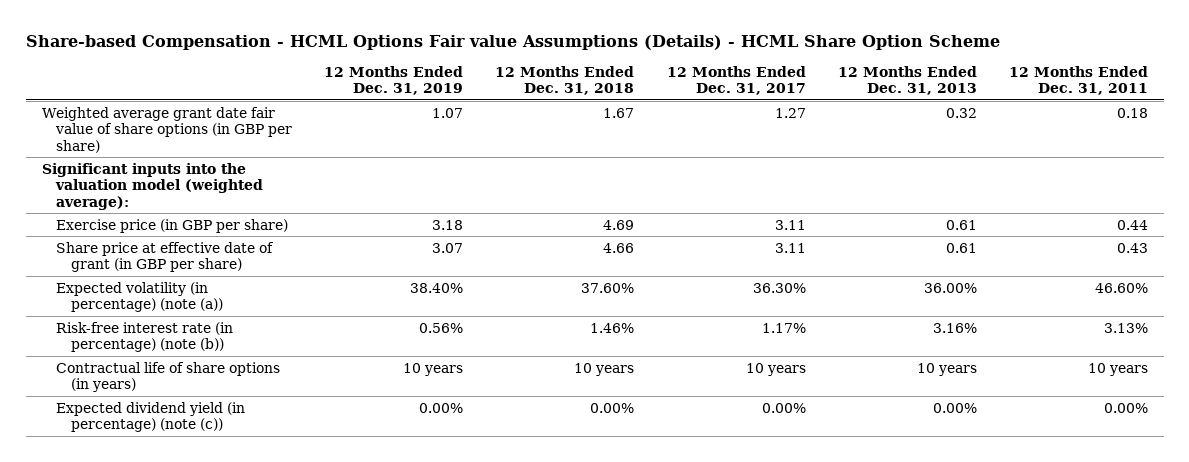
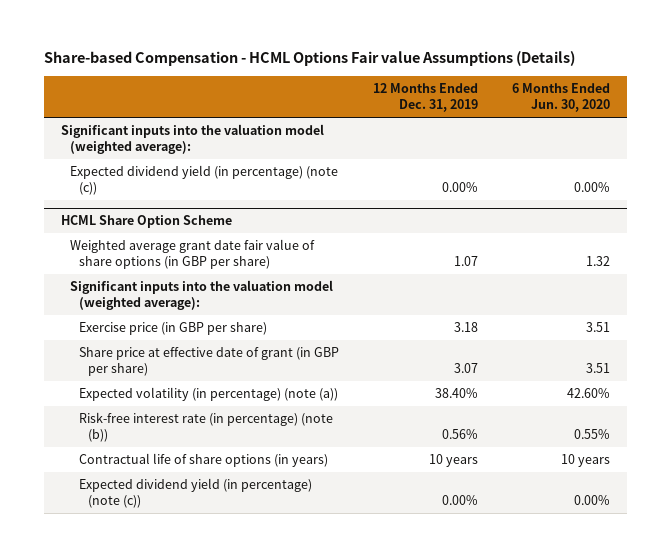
- Share-based Compensation - HCML Options Fair value Assumptions (Details) - HCML Share Option Scheme
+ Share-based Compensation - HCML Options Fair value Assumptions (Details)
- | 12 Months Ended Dec. 31, 2019 | 12 Months Ended Dec. 31, 2018 | 12 Months Ended Dec. 31, 2017 | 12 Months Ended Dec. 31, 2013 | 12 Months Ended Dec. 31, 2011
+ | 12 Months Ended Dec. 31, 2019 | 6 Months Ended Jun. 30, 2020
+ Significant inputs into the valuation model (weighted average):
+ Expected dividend yield (in percentage) (note (c)) | 0.00% | 0.00%
+ HCML Share Option Scheme

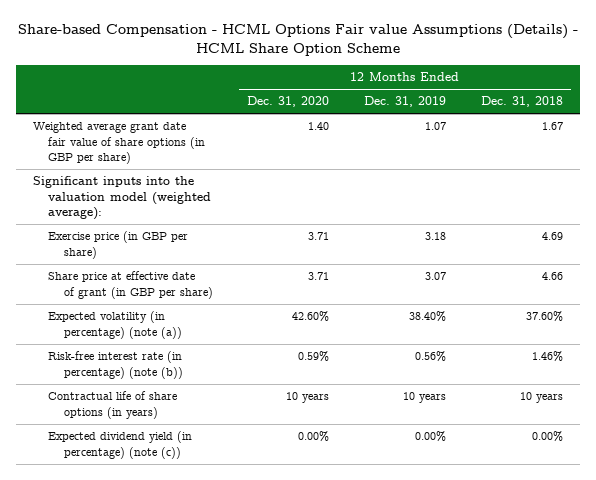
- Share-based Compensation - HCML Options Fair value Assumptions (Details)
+ Share-based Compensation - HCML Options Fair value Assumptions (Details) - HCML Share Option Scheme
- | 12 Months Ended Dec. 31, 2019 | 6 Months Ended Jun. 30, 2020
+ | 12 Months Ended Dec. 31, 2020 | 12 Months Ended Dec. 31, 2019 | 12 Months Ended Dec. 31, 2018
- Significant inputs into the valuation model (weighted average):
- Expected dividend yield (in percentage) (note (c)) | 0.00% | 0.00%
- HCML Share Option Scheme

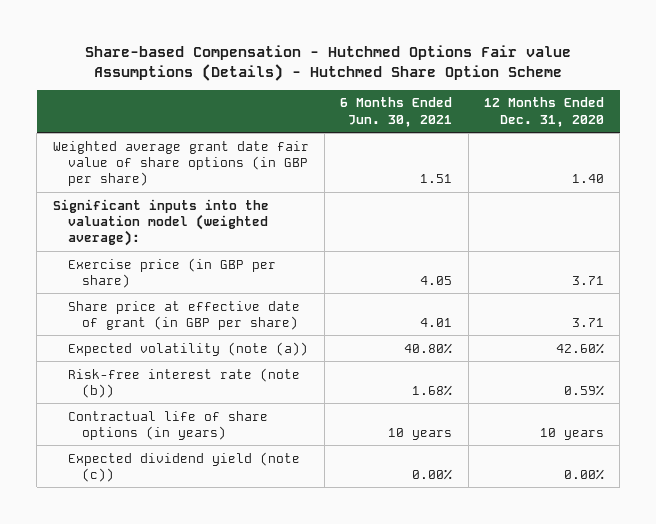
- Share-based Compensation - HCML Options Fair value Assumptions (Details) - HCML Share Option Scheme
+ Share-based Compensation - Hutchmed Options Fair value Assumptions (Details) - Hutchmed Share Option Scheme
- | 12 Months Ended Dec. 31, 2020 | 12 Months Ended Dec. 31, 2019 | 12 Months Ended Dec. 31, 2018
+ | 6 Months Ended Jun. 30, 2021 | 12 Months Ended Dec. 31, 2020
- Expected volatility (in percentage) (note (a)) | 42.60% | 38.40% | 37.60%
- Risk-free interest rate (in percentage) (note (b)) | 0.59% | 0.56% | 1.46%
+ Expected volatility (note (a)) | 40.80% | 42.60%
+ Risk-free interest rate (note (b)) | 1.68% | 0.59%
- Expected dividend yield (in percentage) (note (c)) | 0.00% | 0.00% | 0.00%
+ Expected dividend yield (note (c)) | 0.00% | 0.00%

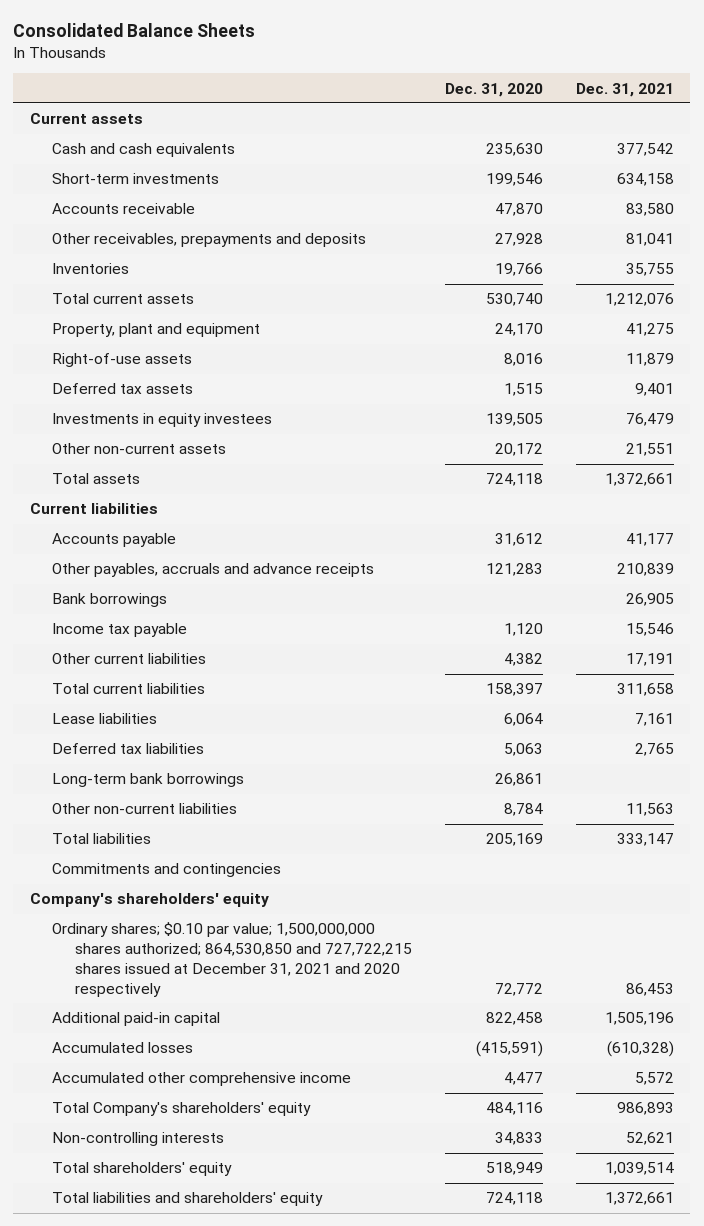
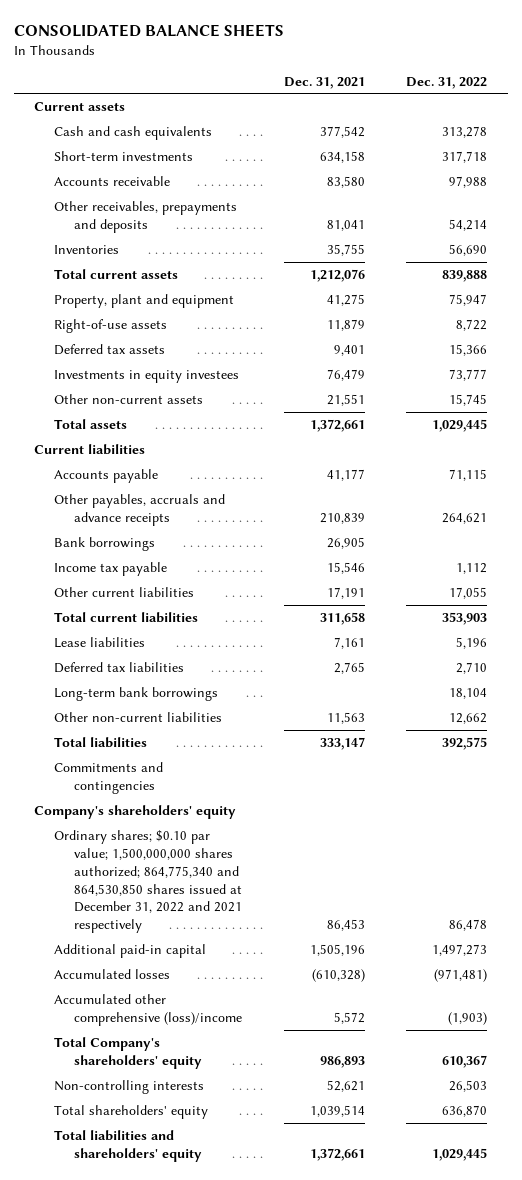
- Consolidated Balance Sheets
+ CONSOLIDATED BALANCE SHEETS
- | Dec. 31, 2020 | Dec. 31, 2021
+ | Dec. 31, 2021 | Dec. 31, 2022
- Ordinary shares; $0.10 par value; 1,500,000,000 shares authorized; 864,530,850 and 727,722,215 shares issued at December 31, 2021 and 2020 respectively | 72,772 | 86,453
+ Ordinary shares; $0.10 par value; 1,500,000,000 shares authorized; 864,775,340 and 864,530,850 shares issued at December 31, 2022 and 2021 respectively | 86,453 | 86,478
- Accumulated other comprehensive income | 4,477 | 5,572
+ Accumulated other comprehensive (loss)/income | 5,572 | (1,903)

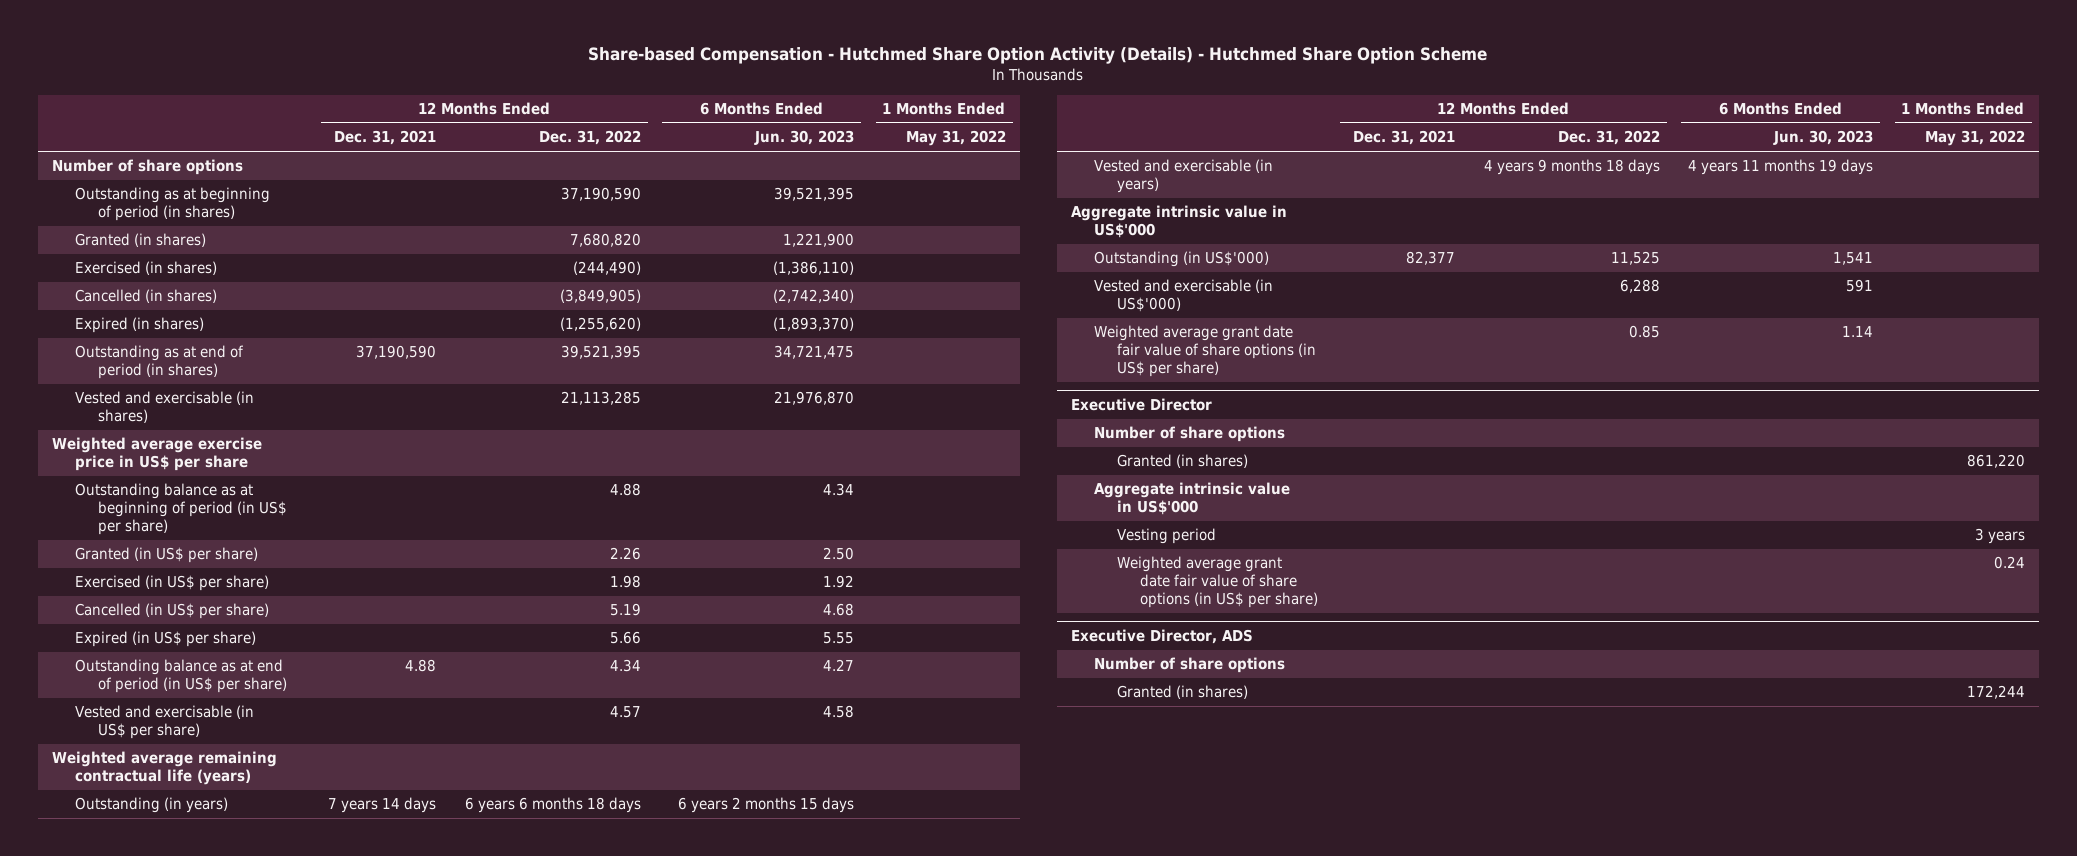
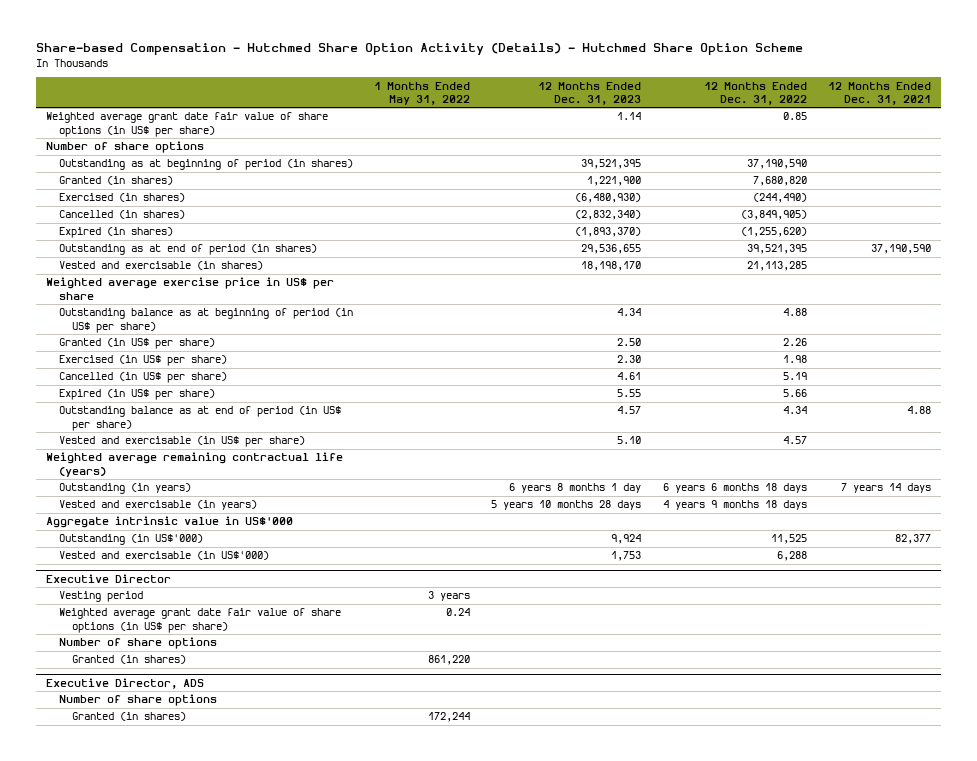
- | 12 Months Ended Dec. 31, 2021 | 12 Months Ended Dec. 31, 2022 | 6 Months Ended Jun. 30, 2023 | 1 Months Ended May 31, 2022
+ | 1 Months Ended May 31, 2022 | 12 Months Ended Dec. 31, 2023 | 12 Months Ended Dec. 31, 2022 | 12 Months Ended Dec. 31, 2021
moved up: Weighted average grant date fair value of share options (in US$ per share) | | 1.14 | 0.85 |
@ Executive Director
- Aggregate intrinsic value in US$'000
moved down: Number of share options
moved down: Granted (in shares) | 861,220 | | |

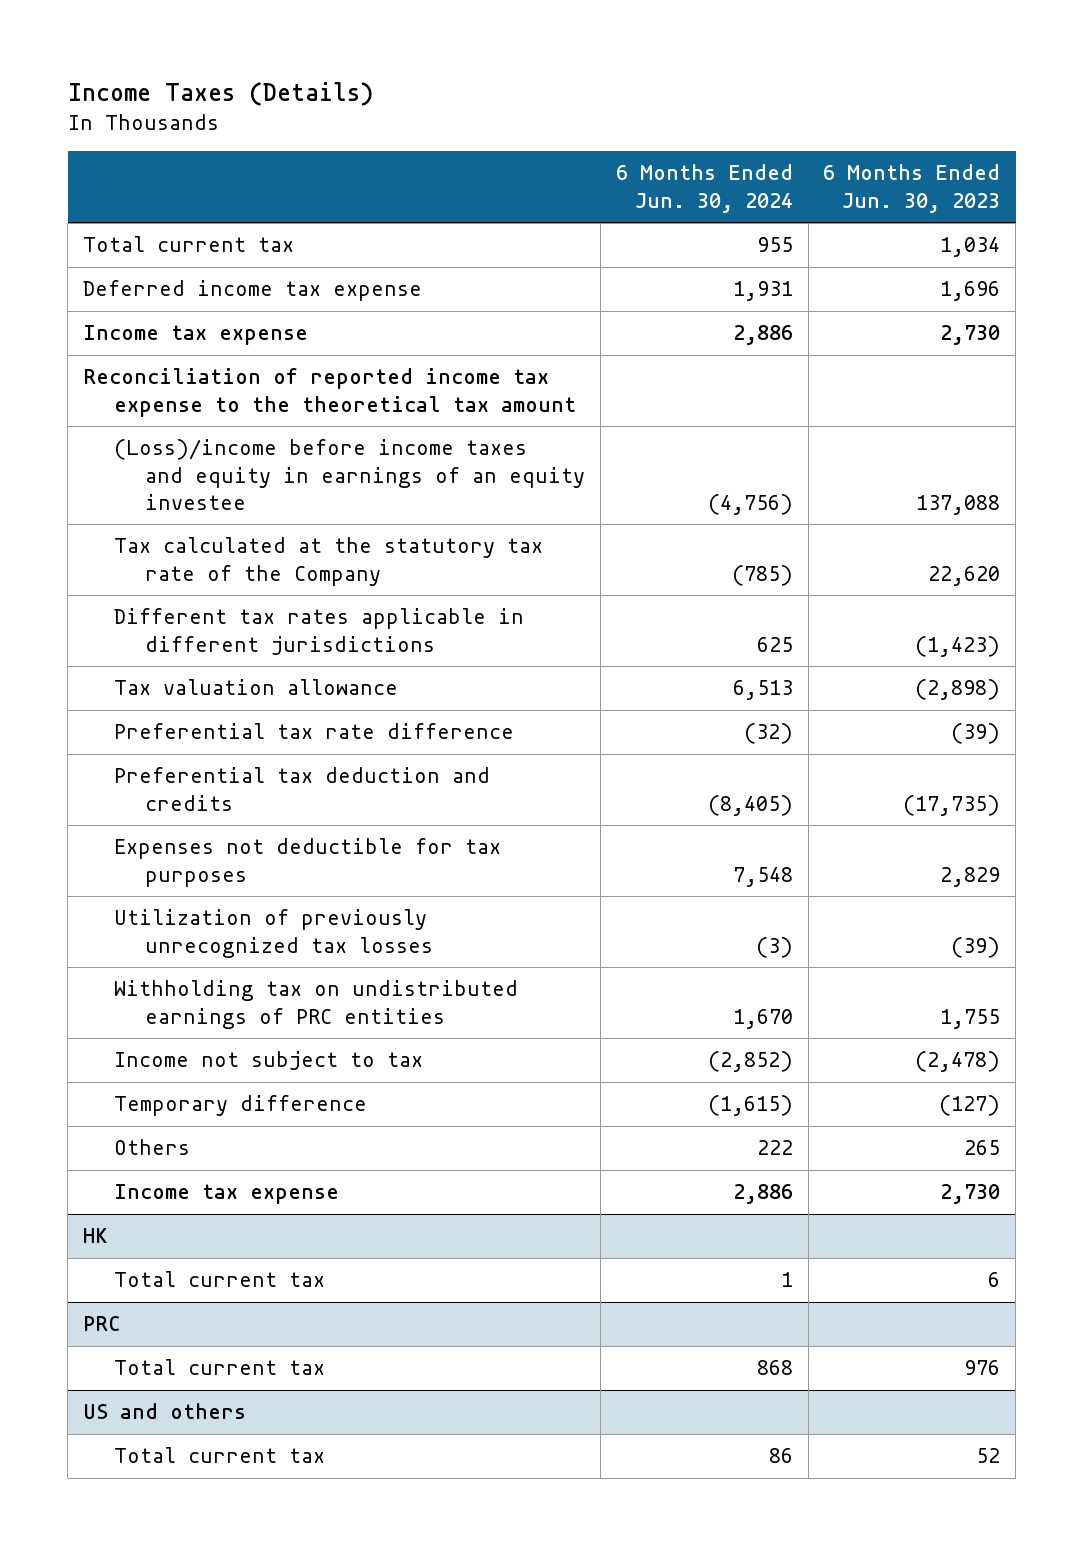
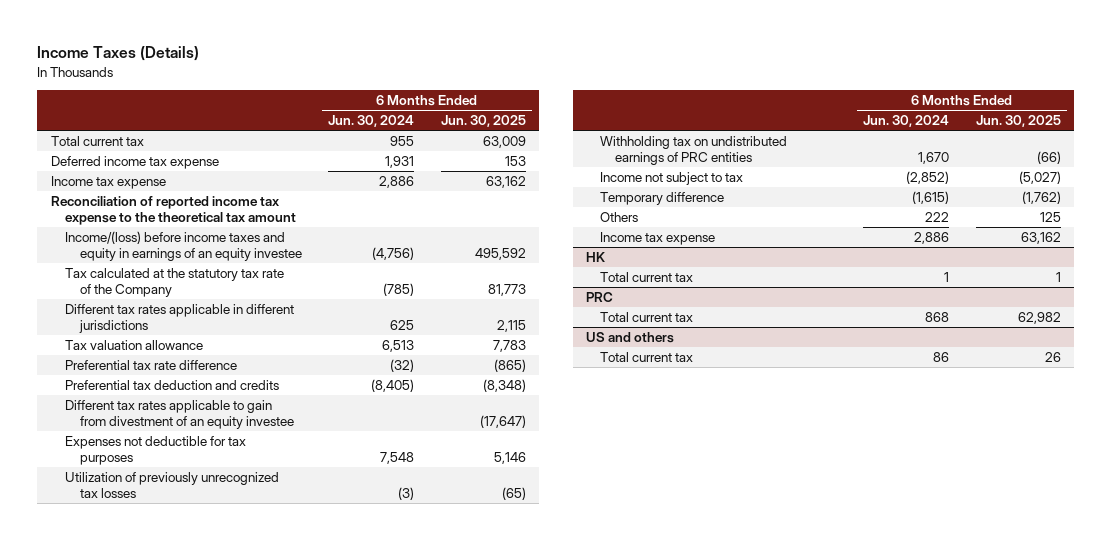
- | 6 Months Ended Jun. 30, 2024 | 6 Months Ended Jun. 30, 2023
+ | 6 Months Ended Jun. 30, 2024 | 6 Months Ended Jun. 30, 2025
- (Loss)/income before income taxes and equity in earnings of an equity investee | (4,756) | 137,088
+ Income/(loss) before income taxes and equity in earnings of an equity investee | (4,756) | 495,592
+ Different tax rates applicable to gain from divestment of an equity investee | | (17,647)

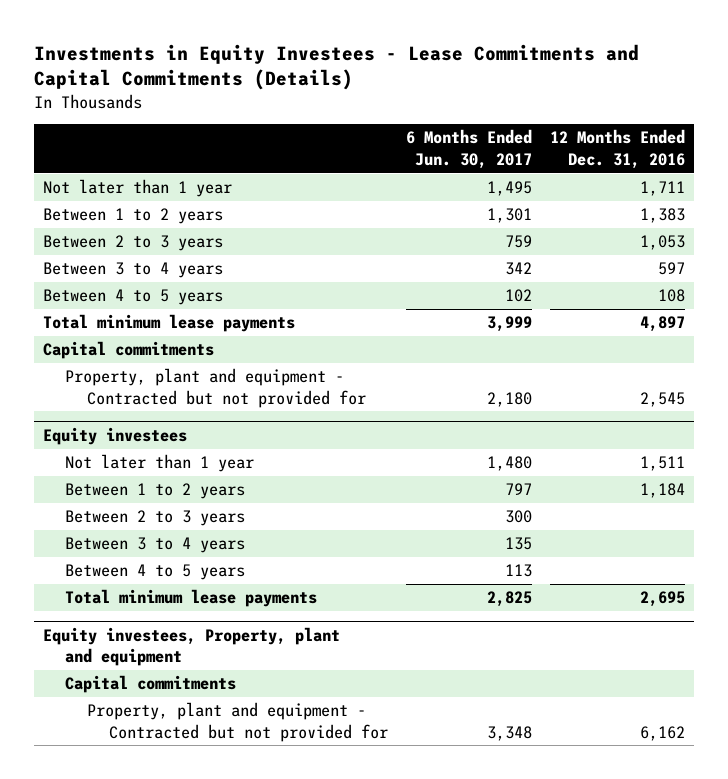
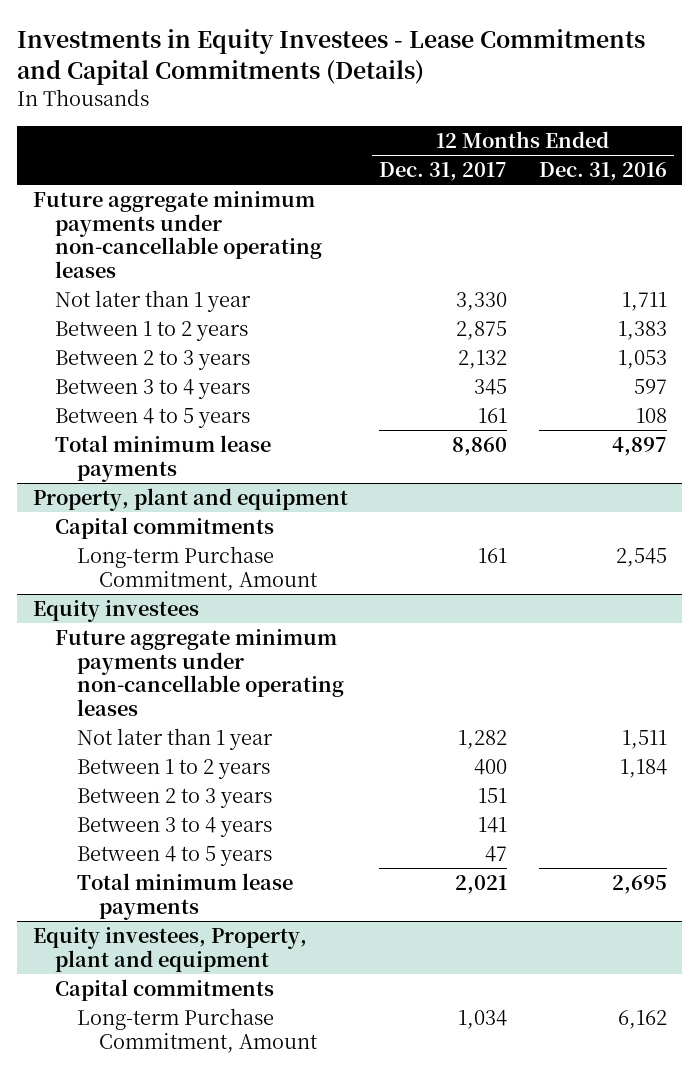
- | 6 Months Ended Jun. 30, 2017 | 12 Months Ended Dec. 31, 2016
+ | 12 Months Ended Dec. 31, 2017 | 12 Months Ended Dec. 31, 2016
+ Future aggregate minimum payments under non-cancellable operating leases
+ Property, plant and equipment
- Property, plant and equipment - Contracted but not provided for | 2,180 | 2,545
+ Long-term Purchase Commitment, Amount | 161 | 2,545
@ Equity investees
+ Future aggregate minimum payments under non-cancellable operating leases
@ Equity investees, Property, plant and equipment
- Property, plant and equipment - Contracted but not provided for | 3,348 | 6,162
+ Long-term Purchase Commitment, Amount | 1,034 | 6,162

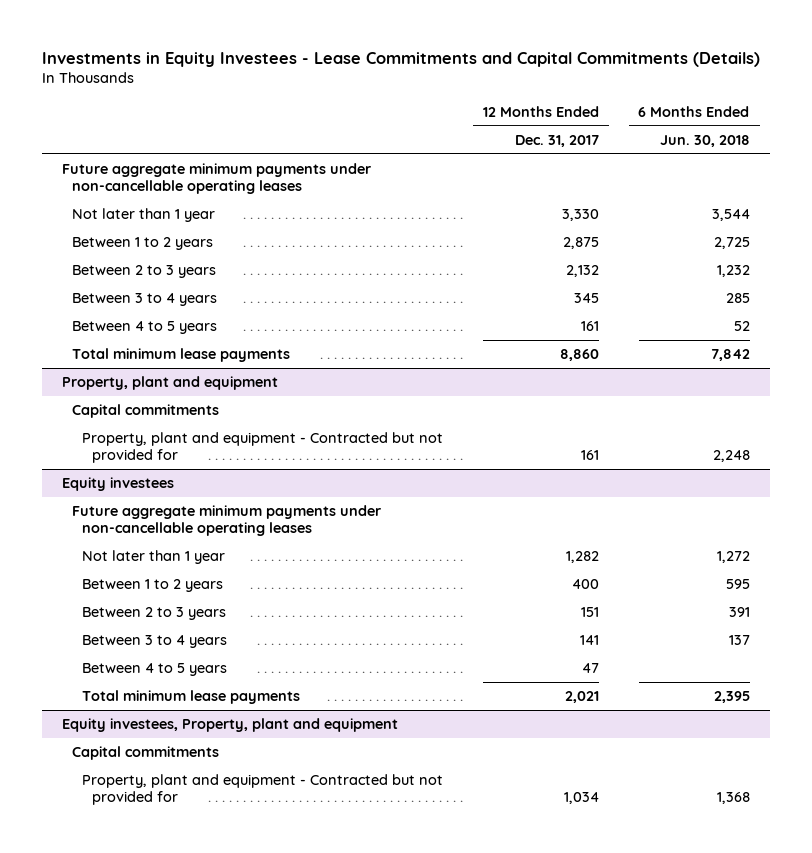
- | 12 Months Ended Dec. 31, 2017 | 12 Months Ended Dec. 31, 2016
+ | 12 Months Ended Dec. 31, 2017 | 6 Months Ended Jun. 30, 2018
@ Property, plant and equipment
- Long-term Purchase Commitment, Amount | 161 | 2,545
+ Property, plant and equipment - Contracted but not provided for | 161 | 2,248
@ Equity investees, Property, plant and equipment
- Long-term Purchase Commitment, Amount | 1,034 | 6,162
+ Property, plant and equipment - Contracted but not provided for | 1,034 | 1,368

